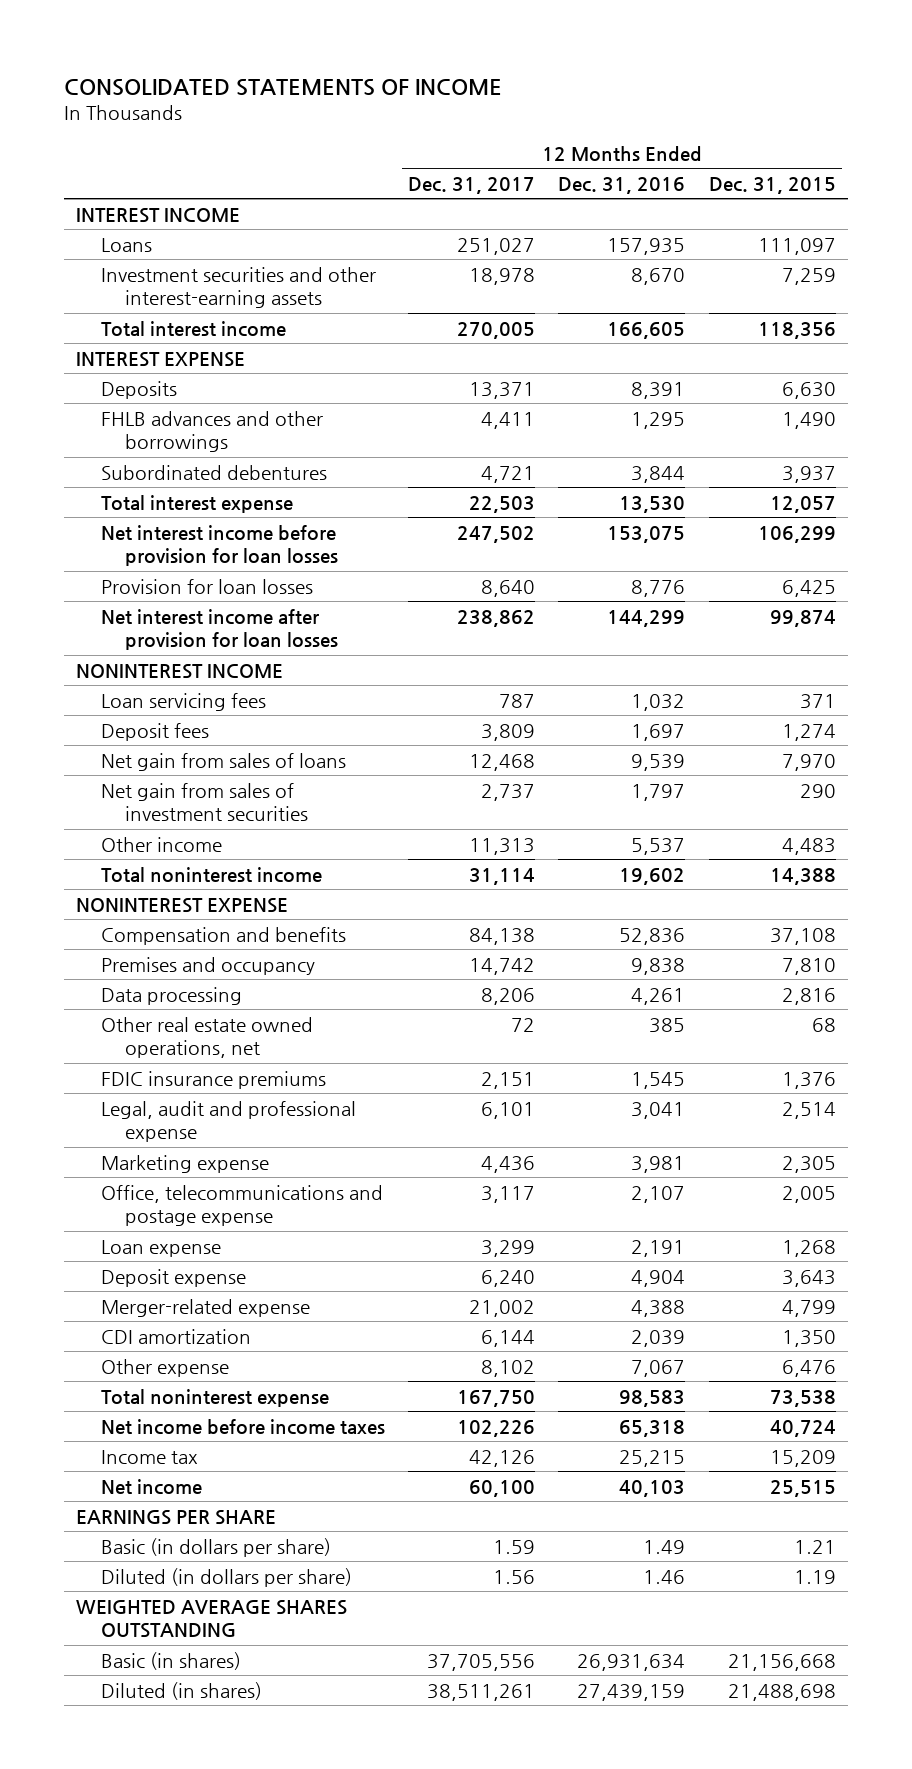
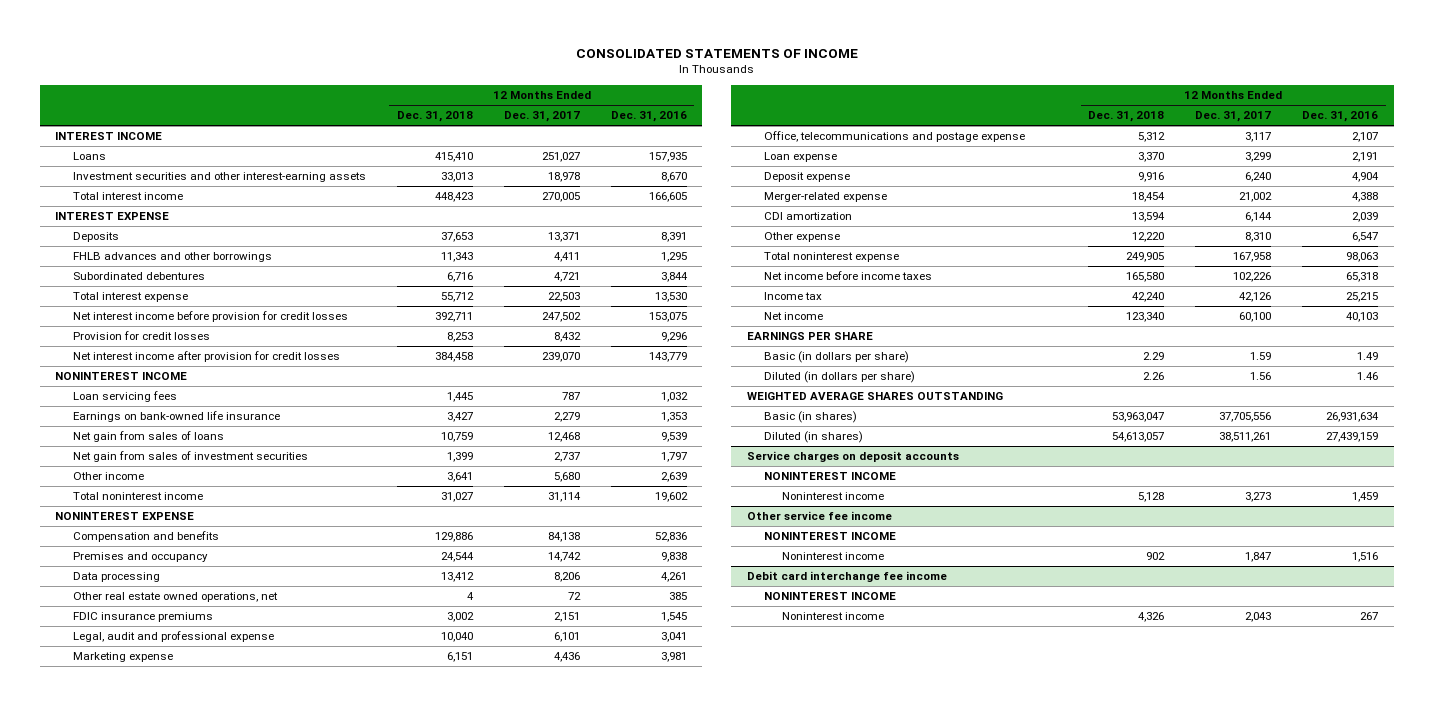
- | 12 Months Ended Dec. 31, 2017 | 12 Months Ended Dec. 31, 2016 | 12 Months Ended Dec. 31, 2015
+ | 12 Months Ended Dec. 31, 2018 | 12 Months Ended Dec. 31, 2017 | 12 Months Ended Dec. 31, 2016
- Net interest income before provision for loan losses | 247,502 | 153,075 | 106,299
- Provision for loan losses | 8,640 | 8,776 | 6,425
- Net interest income after provision for loan losses | 238,862 | 144,299 | 99,874
+ Net interest income before provision for credit losses | 392,711 | 247,502 | 153,075
+ Provision for credit losses | 8,253 | 8,432 | 9,296
+ Net interest income after provision for credit losses | 384,458 | 239,070 | 143,779
- Deposit fees | 3,809 | 1,697 | 1,274
+ Earnings on bank-owned life insurance | 3,427 | 2,279 | 1,353
- Other income | 11,313 | 5,537 | 4,483
+ Other income | 3,641 | 5,680 | 2,639
- Other expense | 8,102 | 7,067 | 6,476
- Total noninterest expense | 167,750 | 98,583 | 73,538
+ Other expense | 12,220 | 8,310 | 6,547
+ Total noninterest expense | 249,905 | 167,958 | 98,063
+ Service charges on deposit accounts
+ NONINTEREST INCOME
+ Noninterest income | 5,128 | 3,273 | 1,459
+ Other service fee income
+ NONINTEREST INCOME
+ Noninterest income | 902 | 1,847 | 1,516
+ Debit card interchange fee income
+ NONINTEREST INCOME
+ Noninterest income | 4,326 | 2,043 | 267

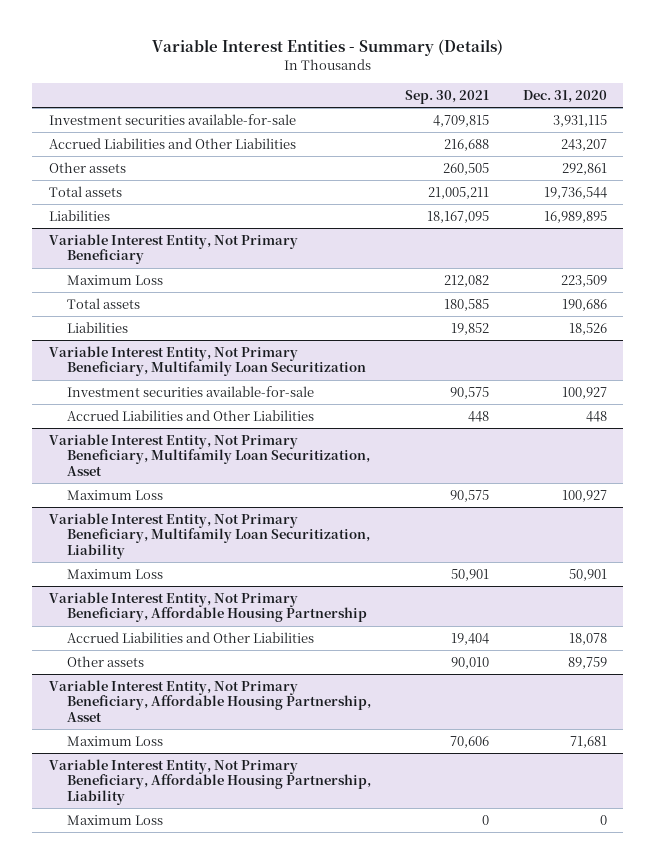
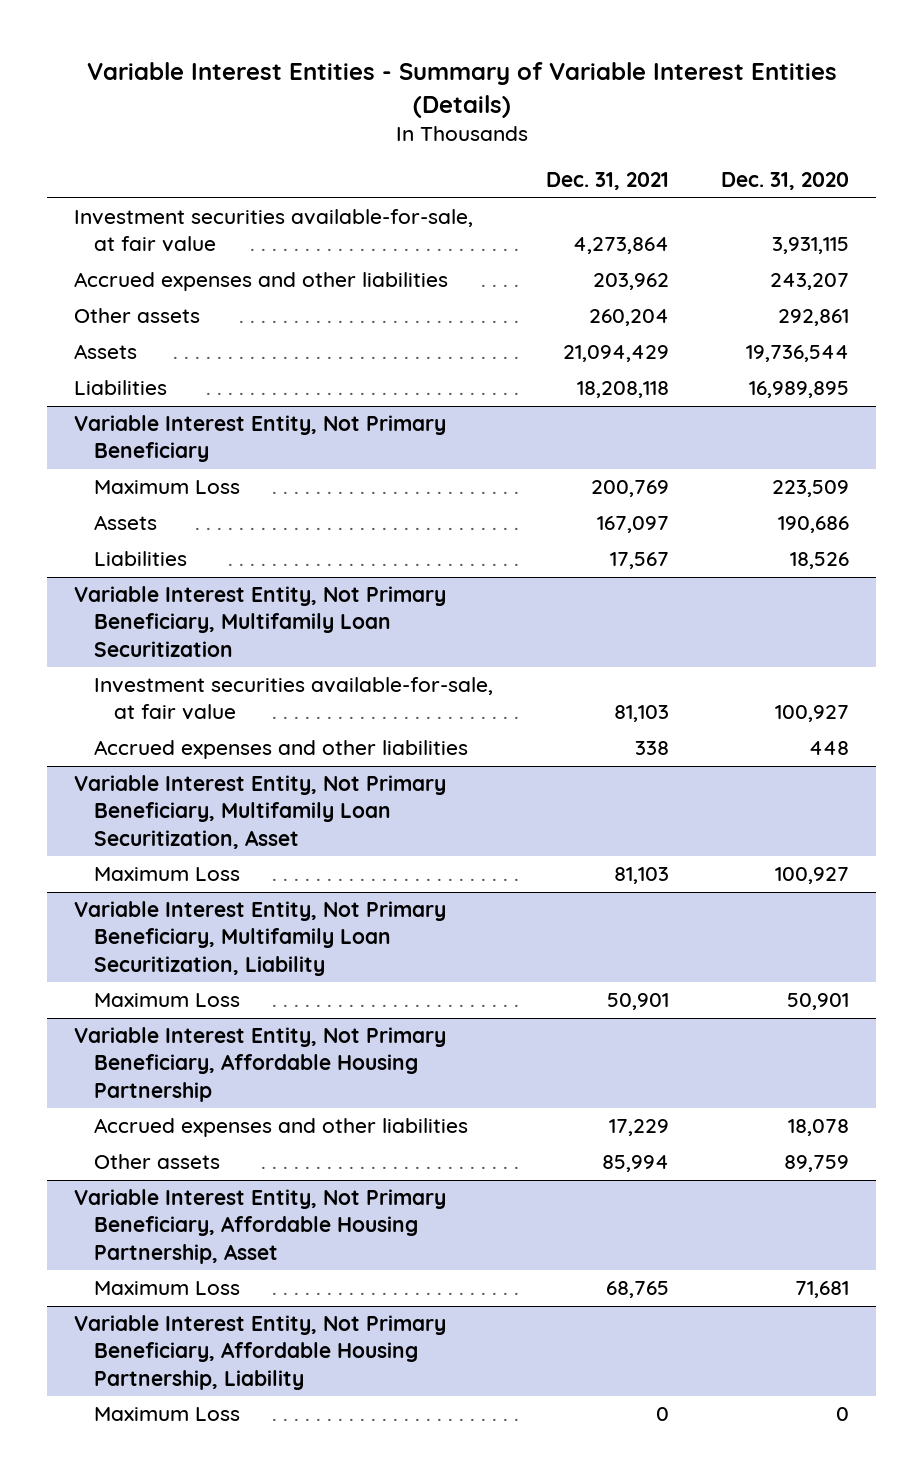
- Variable Interest Entities - Summary (Details)
+ Variable Interest Entities - Summary of Variable Interest Entities (Details)
- | Sep. 30, 2021 | Dec. 31, 2020
+ | Dec. 31, 2021 | Dec. 31, 2020
- Investment securities available-for-sale | 4,709,815 | 3,931,115
- Accrued Liabilities and Other Liabilities | 216,688 | 243,207
+ Investment securities available-for-sale, at fair value | 4,273,864 | 3,931,115
+ Accrued expenses and other liabilities | 203,962 | 243,207
- Total assets | 21,005,211 | 19,736,544
+ Assets | 21,094,429 | 19,736,544
@ Variable Interest Entity, Not Primary Beneficiary
- Total assets | 180,585 | 190,686
+ Assets | 167,097 | 190,686
@ Variable Interest Entity, Not Primary Beneficiary, Multifamily Loan Securitization
- Investment securities available-for-sale | 90,575 | 100,927
- Accrued Liabilities and Other Liabilities | 448 | 448
+ Investment securities available-for-sale, at fair value | 81,103 | 100,927
+ Accrued expenses and other liabilities | 338 | 448
@ Variable Interest Entity, Not Primary Beneficiary, Affordable Housing Partnership
- Accrued Liabilities and Other Liabilities | 19,404 | 18,078
+ Accrued expenses and other liabilities | 17,229 | 18,078

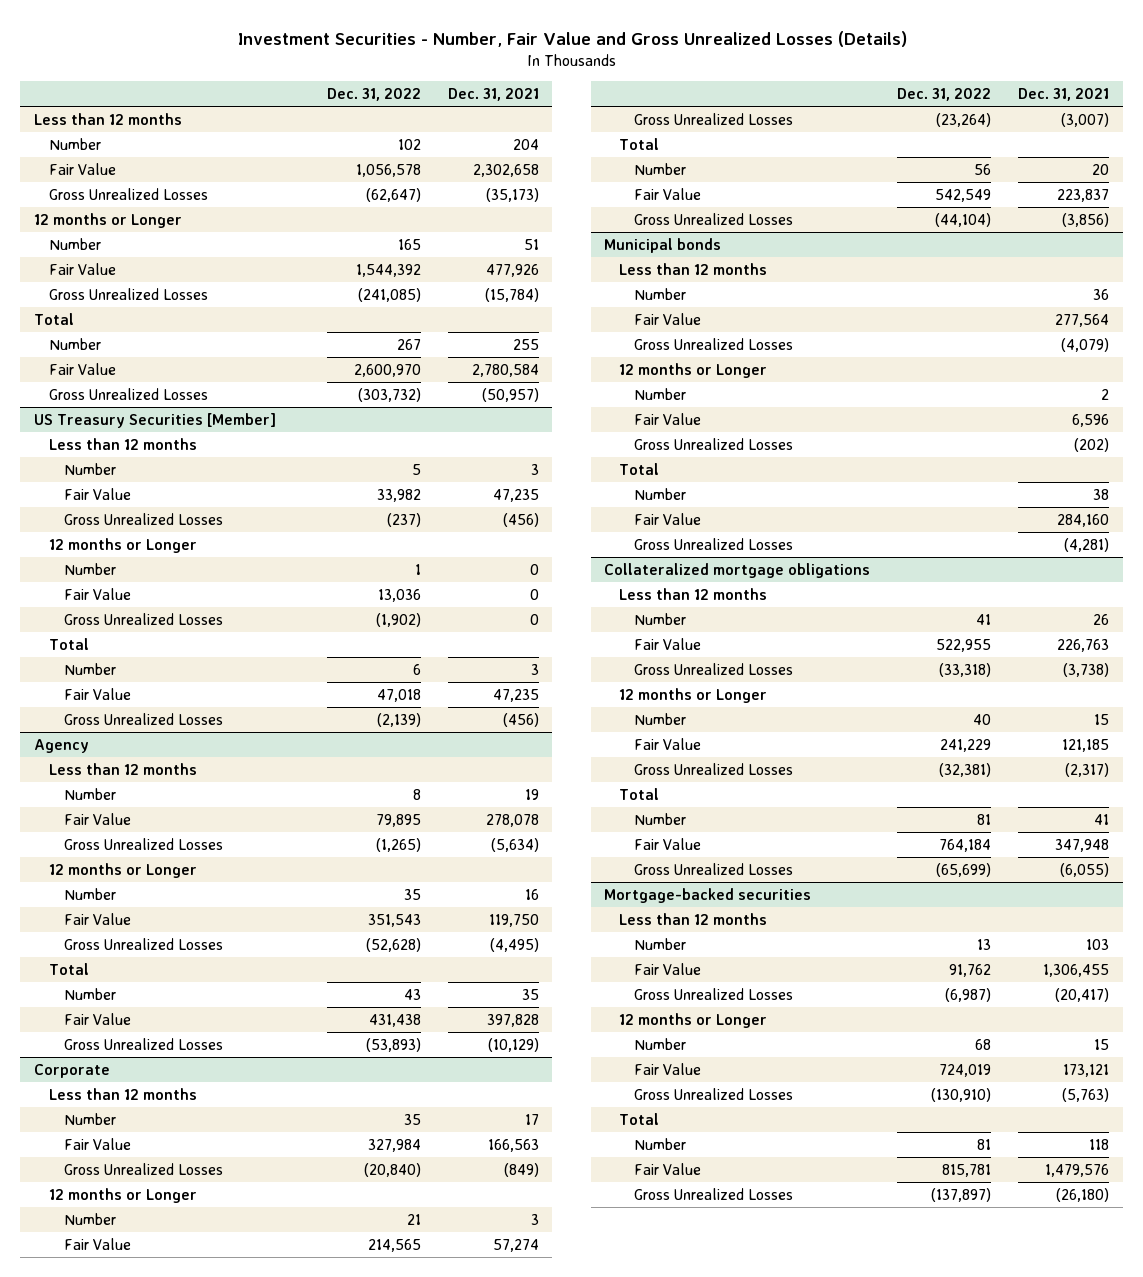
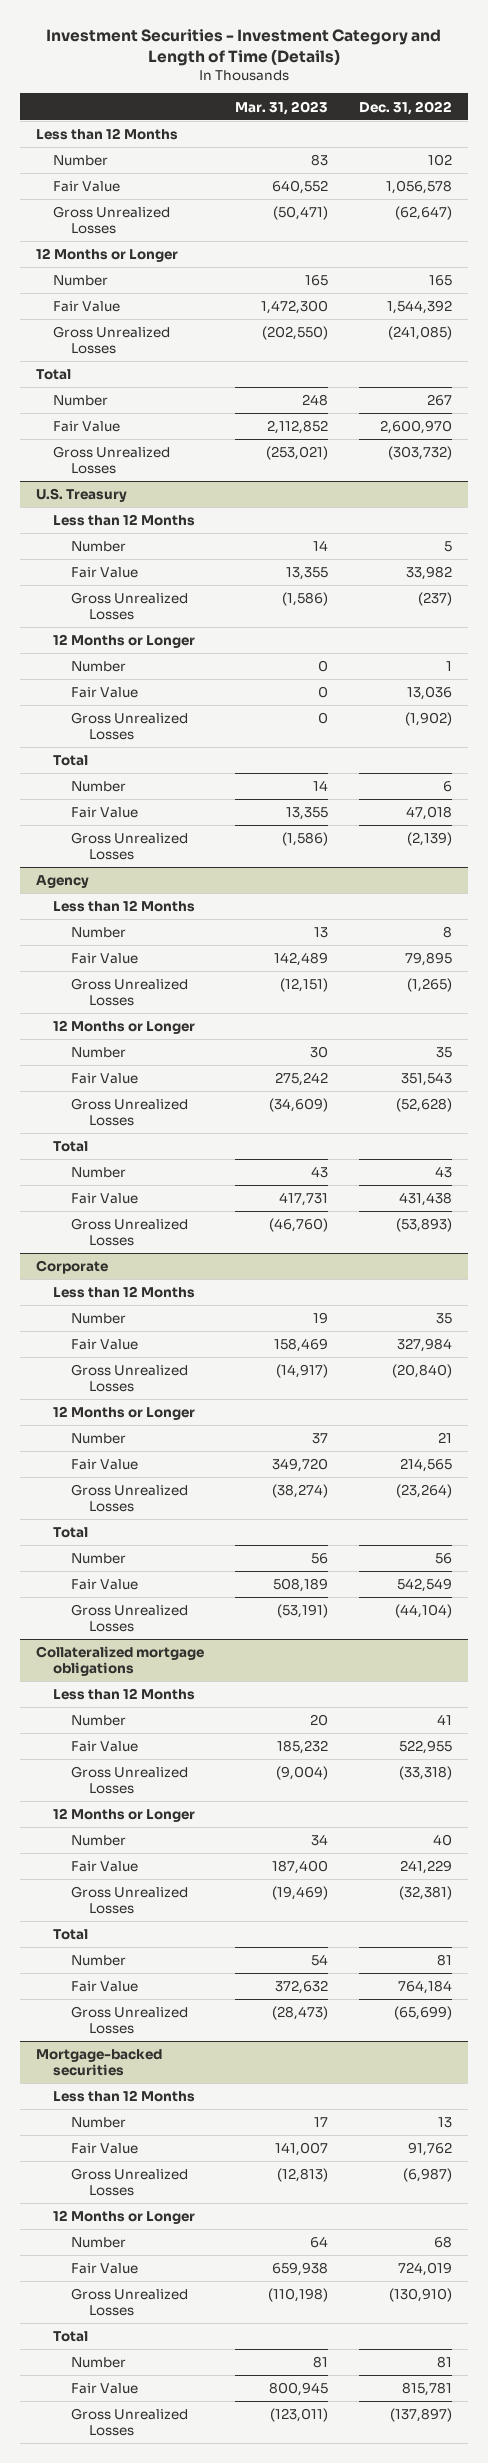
- Investment Securities - Number, Fair Value and Gross Unrealized Losses (Details)
+ Investment Securities - Investment Category and Length of Time (Details)
- | Dec. 31, 2022 | Dec. 31, 2021
+ | Mar. 31, 2023 | Dec. 31, 2022
- Less than 12 months
+ Less than 12 Months
- 12 months or Longer
+ 12 Months or Longer
- US Treasury Securities [Member]
- Less than 12 months
+ U.S. Treasury
+ Less than 12 Months
- 12 months or Longer
+ 12 Months or Longer
@ Agency
- Less than 12 months
+ Less than 12 Months
- 12 months or Longer
+ 12 Months or Longer
@ Corporate
- Less than 12 months
+ Less than 12 Months
- 12 months or Longer
+ 12 Months or Longer
- Municipal bonds
- Less than 12 months
- Number | | 36
- Fair Value | | 277,564
- Gross Unrealized Losses | | (4,079)
- 12 months or Longer
- Number | | 2
- Fair Value | | 6,596
- Gross Unrealized Losses | | (202)
- Total
- Number | | 38
- Fair Value | | 284,160
- Gross Unrealized Losses | | (4,281)
@ Collateralized mortgage obligations
- Less than 12 months
+ Less than 12 Months
- 12 months or Longer
+ 12 Months or Longer
@ Mortgage-backed securities
- Less than 12 months
+ Less than 12 Months
- 12 months or Longer
+ 12 Months or Longer

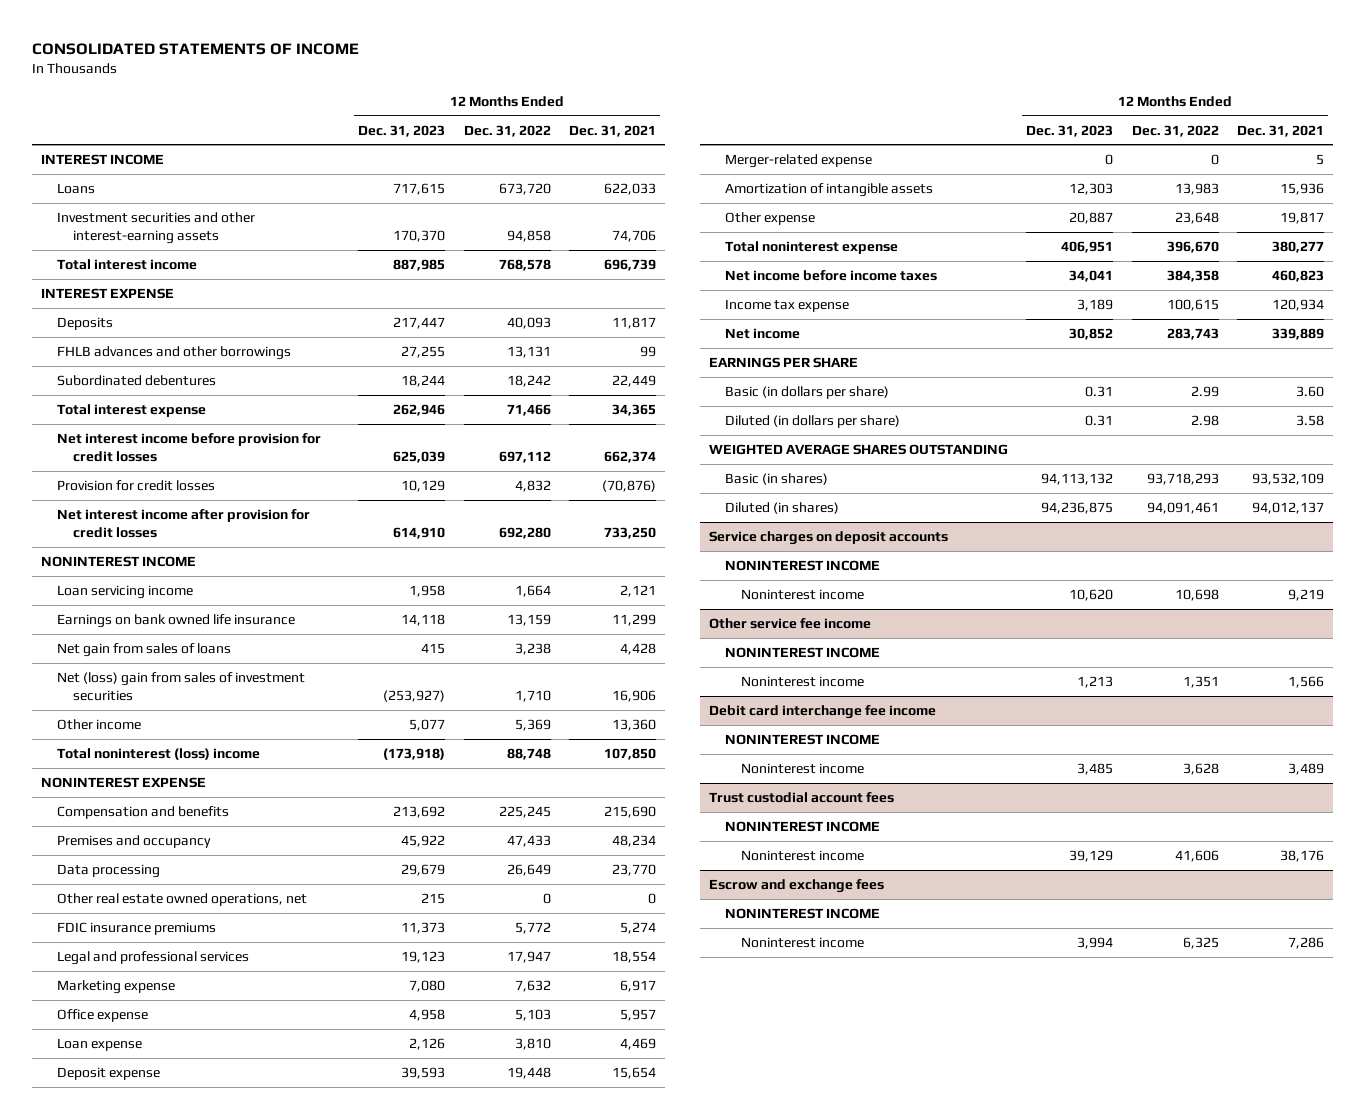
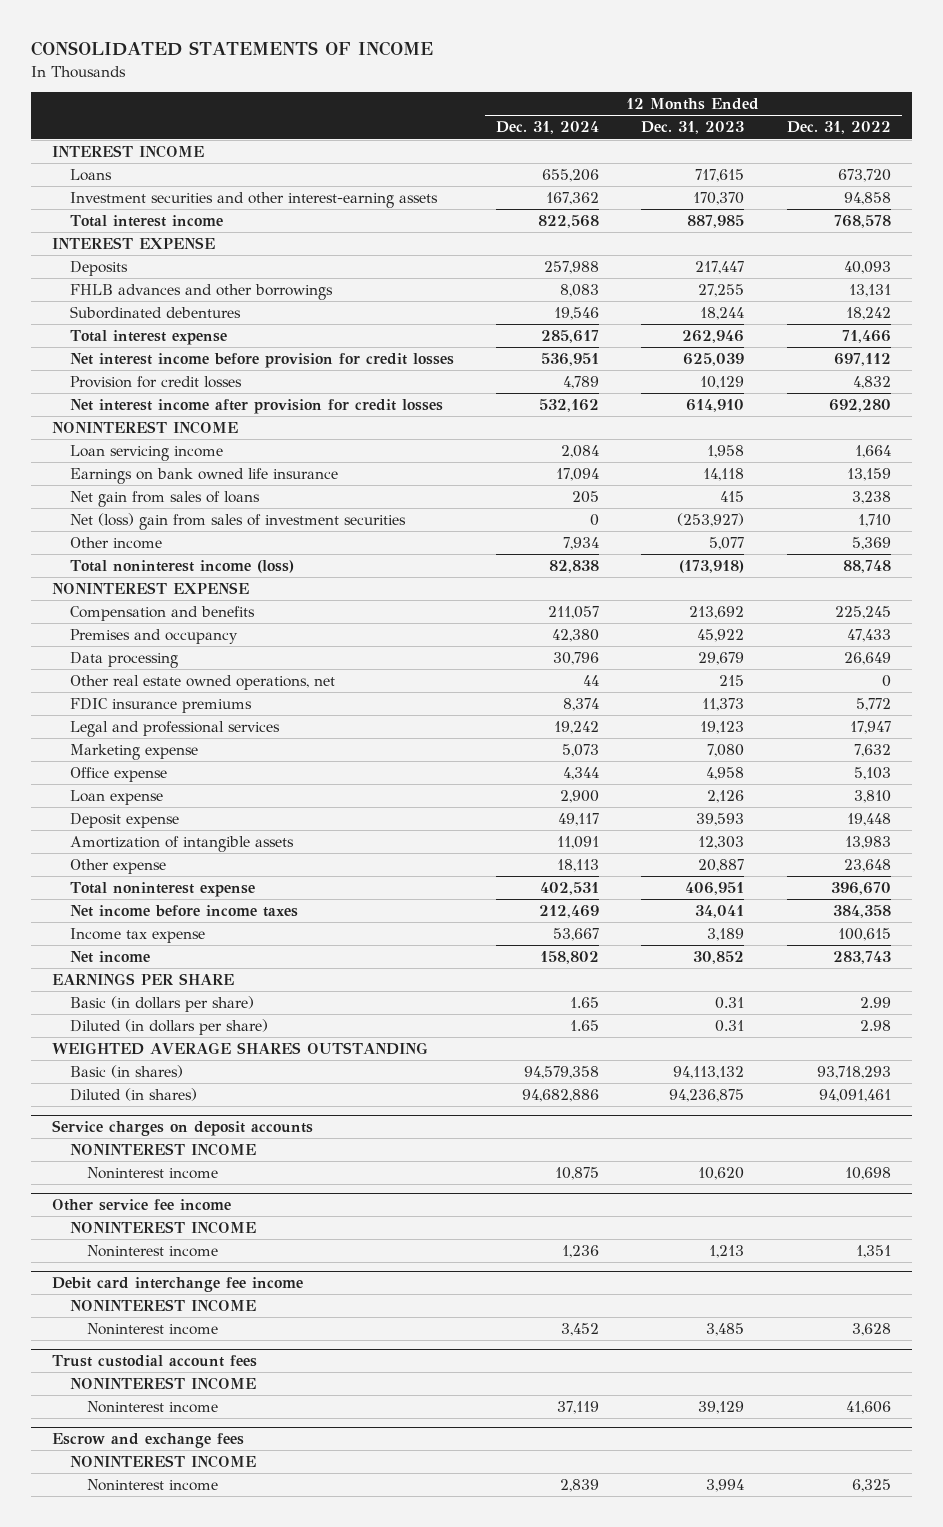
- | 12 Months Ended Dec. 31, 2023 | 12 Months Ended Dec. 31, 2022 | 12 Months Ended Dec. 31, 2021
+ | 12 Months Ended Dec. 31, 2024 | 12 Months Ended Dec. 31, 2023 | 12 Months Ended Dec. 31, 2022
- Total noninterest (loss) income | (173,918) | 88,748 | 107,850
+ Total noninterest income (loss) | 82,838 | (173,918) | 88,748
- Merger-related expense | 0 | 0 | 5

